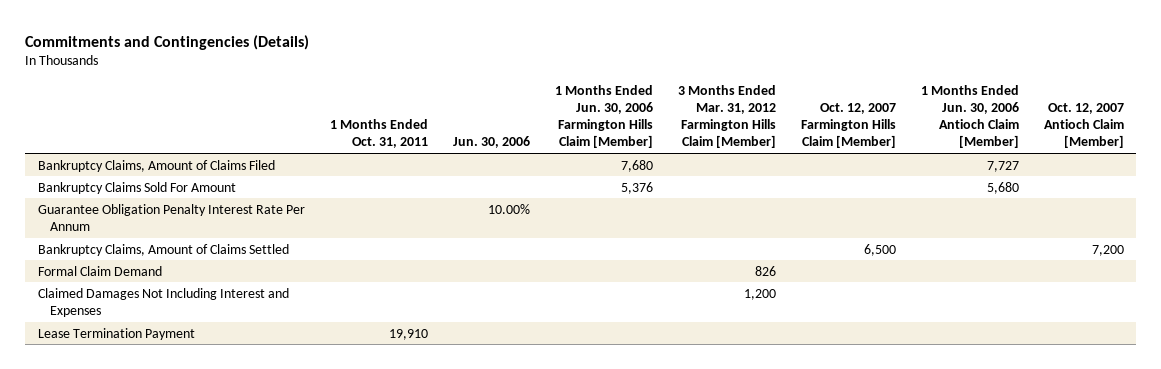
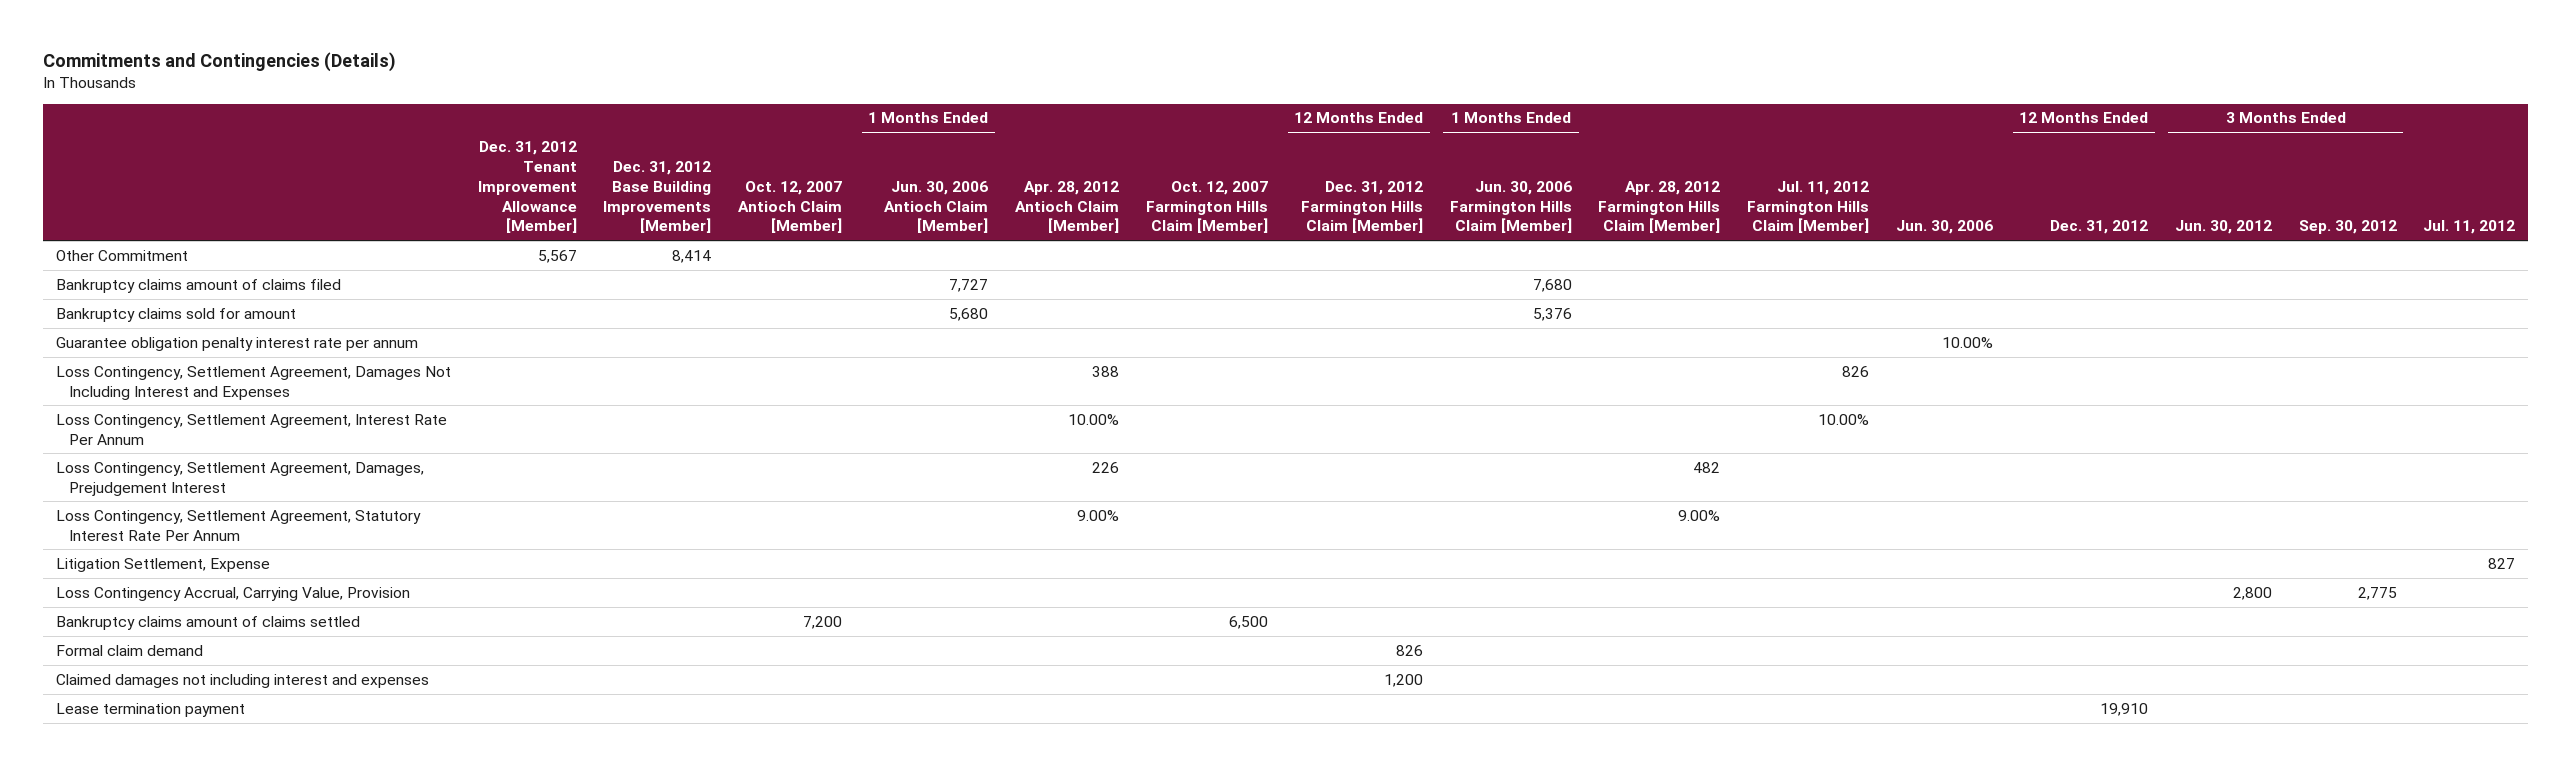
- | 1 Months Ended Oct. 31, 2011 | Jun. 30, 2006 | 1 Months Ended Jun. 30, 2006 Farmington Hills Claim [Member] | 3 Months Ended Mar. 31, 2012 Farmington Hills Claim [Member] | Oct. 12, 2007 Farmington Hills Claim [Member] | 1 Months Ended Jun. 30, 2006 Antioch Claim [Member] | Oct. 12, 2007 Antioch Claim [Member]
+ | Dec. 31, 2012 Tenant Improvement Allowance [Member] | Dec. 31, 2012 Base Building Improvements [Member] | Oct. 12, 2007 Antioch Claim [Member] | 1 Months Ended Jun. 30, 2006 Antioch Claim [Member] | Apr. 28, 2012 Antioch Claim [Member] | Oct. 12, 2007 Farmington Hills Claim [Member] | 12 Months Ended Dec. 31, 2012 Farmington Hills Claim [Member] | 1 Months Ended Jun. 30, 2006 Farmington Hills Claim [Member] | Apr. 28, 2012 Farmington Hills Claim [Member] | Jul. 11, 2012 Farmington Hills Claim [Member] | Jun. 30, 2006 | 12 Months Ended Dec. 31, 2012 | 3 Months Ended Jun. 30, 2012 | 3 Months Ended Sep. 30, 2012 | Jul. 11, 2012
- Bankruptcy Claims, Amount of Claims Filed | | | 7,680 | | | 7,727 |
- Bankruptcy Claims Sold For Amount | | | 5,376 | | | 5,680 |
- Guarantee Obligation Penalty Interest Rate Per Annum | | 10.00% | | | | |
- Bankruptcy Claims, Amount of Claims Settled | | | | | 6,500 | | 7,200
- Formal Claim Demand | | | | 826 | | |
- Claimed Damages Not Including Interest and Expenses | | | | 1,200 | | |
- Lease Termination Payment | 19,910 | | | | | |
+ Other Commitment | 5,567 | 8,414 | | | | | | | | | | | | |
+ Bankruptcy claims amount of claims filed | | | | 7,727 | | | | 7,680 | | | | | | |
+ Bankruptcy claims sold for amount | | | | 5,680 | | | | 5,376 | | | | | | |
+ Guarantee obligation penalty interest rate per annum | | | | | | | | | | | 10.00% | | | |
+ Loss Contingency, Settlement Agreement, Damages Not Including Interest and Expenses | | | | | 388 | | | | | 826 | | | | |
+ Loss Contingency, Settlement Agreement, Interest Rate Per Annum | | | | | 10.00% | | | | | 10.00% | | | | |
+ Loss Contingency, Settlement Agreement, Damages, Prejudgement Interest | | | | | 226 | | | | 482 | | | | | |
+ Loss Contingency, Settlement Agreement, Statutory Interest Rate Per Annum | | | | | 9.00% | | | | 9.00% | | | | | |
+ Litigation Settlement, Expense | | | | | | | | | | | | | | | 827
+ Loss Contingency Accrual, Carrying Value, Provision | | | | | | | | | | | | | 2,800 | 2,775 |
+ Bankruptcy claims amount of claims settled | | | 7,200 | | | 6,500 | | | | | | | | |
+ Formal claim demand | | | | | | | 826 | | | | | | | |
+ Claimed damages not including interest and expenses | | | | | | | 1,200 | | | | | | | |
+ Lease termination payment | | | | | | | | | | | | 19,910 | | |

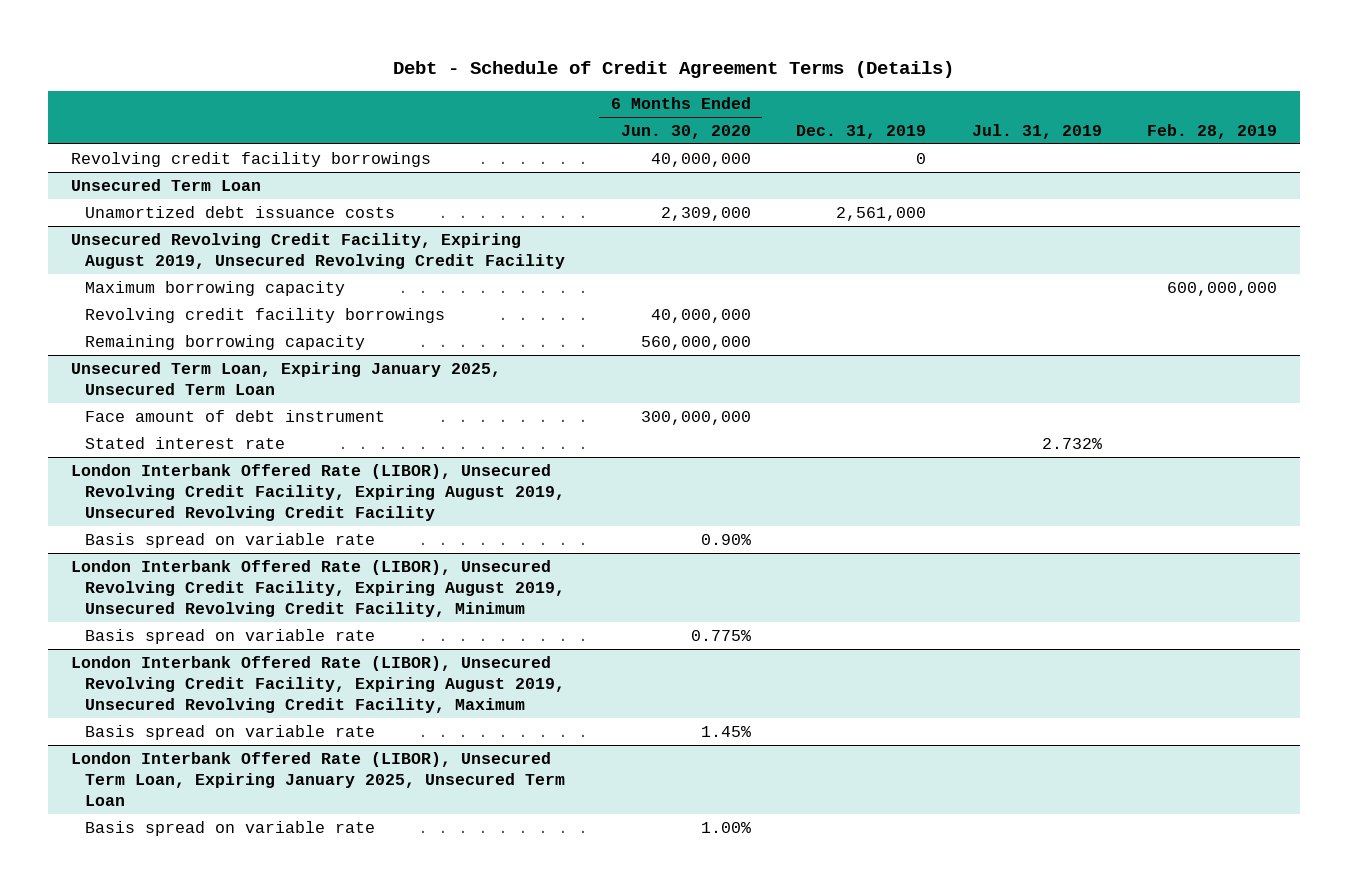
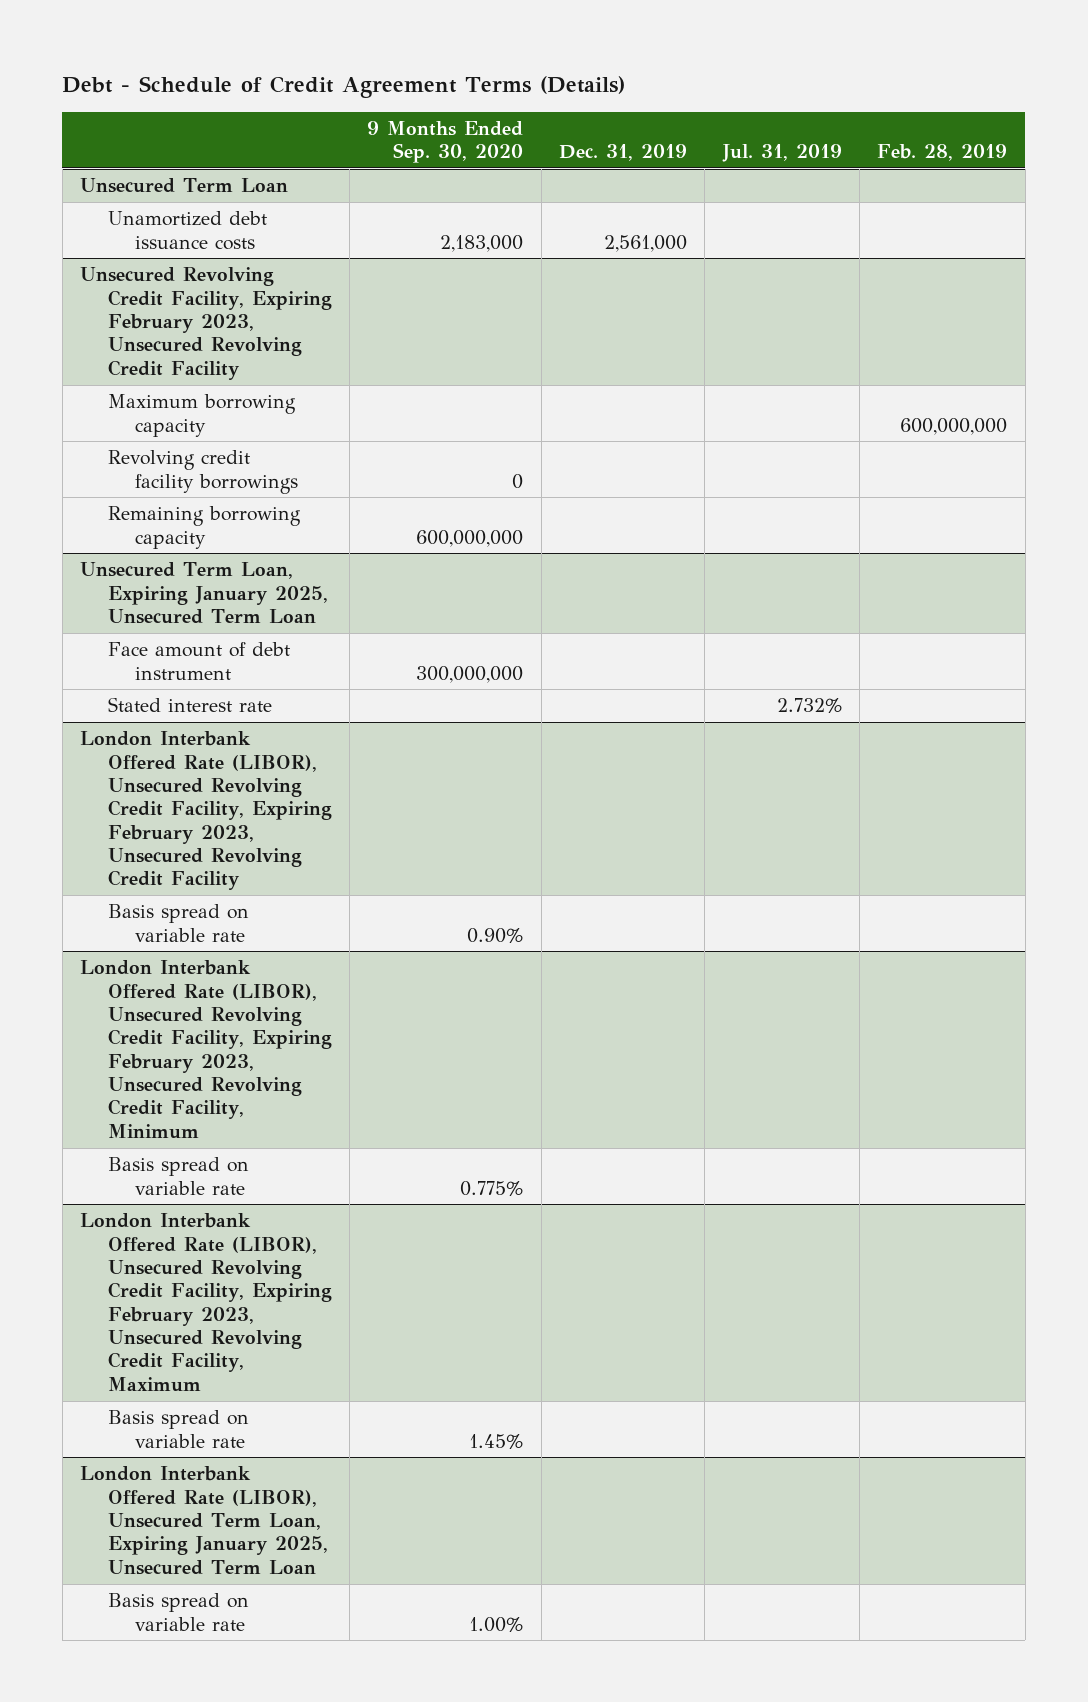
- | 6 Months Ended Jun. 30, 2020 | Dec. 31, 2019 | Jul. 31, 2019 | Feb. 28, 2019
+ | 9 Months Ended Sep. 30, 2020 | Dec. 31, 2019 | Jul. 31, 2019 | Feb. 28, 2019
- Revolving credit facility borrowings | 40,000,000 | 0 | |
- Unsecured Revolving Credit Facility, Expiring August 2019, Unsecured Revolving Credit Facility
+ Unsecured Revolving Credit Facility, Expiring February 2023, Unsecured Revolving Credit Facility
- London Interbank Offered Rate (LIBOR), Unsecured Revolving Credit Facility, Expiring August 2019, Unsecured Revolving Credit Facility
+ London Interbank Offered Rate (LIBOR), Unsecured Revolving Credit Facility, Expiring February 2023, Unsecured Revolving Credit Facility
- London Interbank Offered Rate (LIBOR), Unsecured Revolving Credit Facility, Expiring August 2019, Unsecured Revolving Credit Facility, Minimum
+ London Interbank Offered Rate (LIBOR), Unsecured Revolving Credit Facility, Expiring February 2023, Unsecured Revolving Credit Facility, Minimum
- London Interbank Offered Rate (LIBOR), Unsecured Revolving Credit Facility, Expiring August 2019, Unsecured Revolving Credit Facility, Maximum
+ London Interbank Offered Rate (LIBOR), Unsecured Revolving Credit Facility, Expiring February 2023, Unsecured Revolving Credit Facility, Maximum

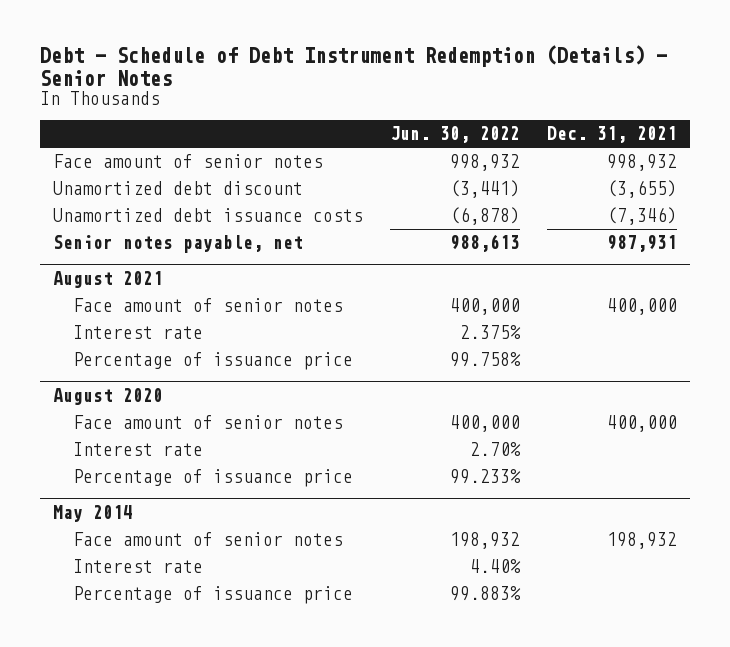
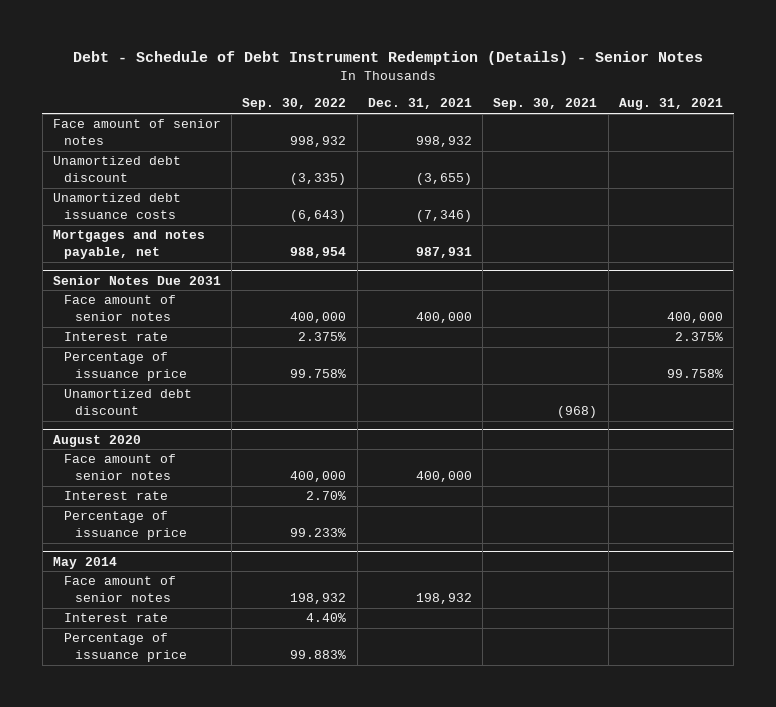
- | Jun. 30, 2022 | Dec. 31, 2021
+ | Sep. 30, 2022 | Dec. 31, 2021 | Sep. 30, 2021 | Aug. 31, 2021
- Senior notes payable, net | 988,613 | 987,931
- August 2021
+ Mortgages and notes payable, net | 988,954 | 987,931 | |
+ Senior Notes Due 2031
+ Unamortized debt discount | | | (968) |

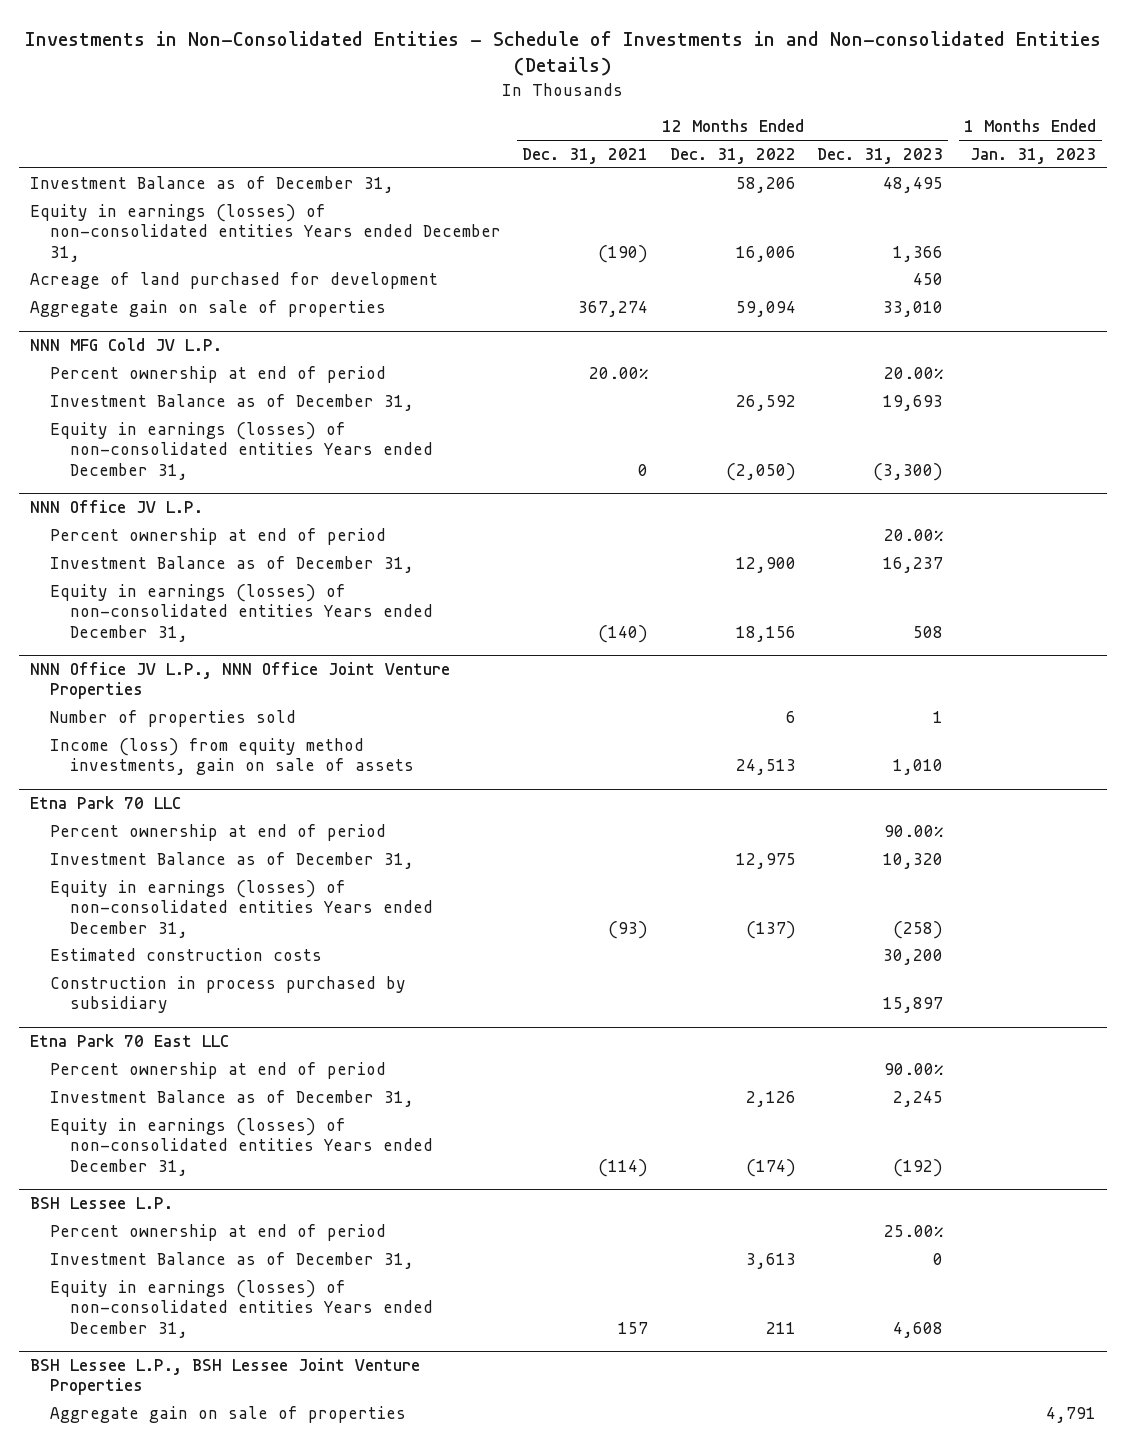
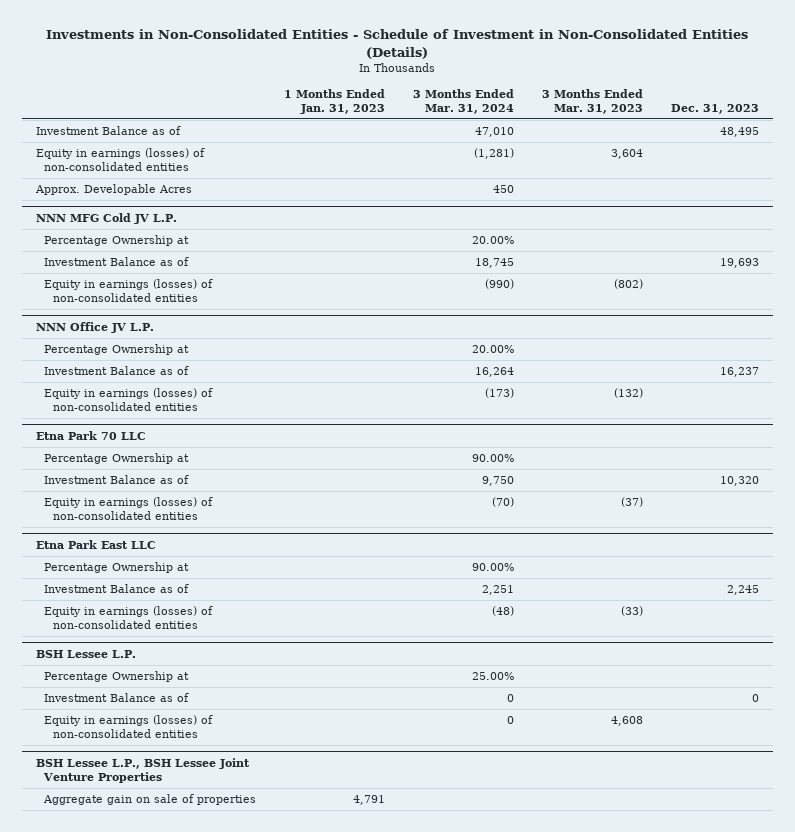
- Investments in Non-Consolidated Entities - Schedule of Investments in and Non-consolidated Entities (Details)
+ Investments in Non-Consolidated Entities - Schedule of Investment in Non-Consolidated Entities (Details)
- | 12 Months Ended Dec. 31, 2021 | 12 Months Ended Dec. 31, 2022 | 12 Months Ended Dec. 31, 2023 | 1 Months Ended Jan. 31, 2023
+ | 1 Months Ended Jan. 31, 2023 | 3 Months Ended Mar. 31, 2024 | 3 Months Ended Mar. 31, 2023 | Dec. 31, 2023
- Investment Balance as of December 31, | | 58,206 | 48,495 |
- Equity in earnings (losses) of non-consolidated entities Years ended December 31, | (190) | 16,006 | 1,366 |
- Acreage of land purchased for development | | | 450 |
- Aggregate gain on sale of properties | 367,274 | 59,094 | 33,010 |
+ Investment Balance as of | | 47,010 | | 48,495
+ Equity in earnings (losses) of non-consolidated entities | | (1,281) | 3,604 |
+ Approx. Developable Acres | | 450 | |
@ NNN MFG Cold JV L.P.
- Percent ownership at end of period | 20.00% | | 20.00% |
- Investment Balance as of December 31, | | 26,592 | 19,693 |
- Equity in earnings (losses) of non-consolidated entities Years ended December 31, | 0 | (2,050) | (3,300) |
+ Percentage Ownership at | | 20.00% | |
+ Investment Balance as of | | 18,745 | | 19,693
+ Equity in earnings (losses) of non-consolidated entities | | (990) | (802) |
@ NNN Office JV L.P.
- Percent ownership at end of period | | | 20.00% |
- Investment Balance as of December 31, | | 12,900 | 16,237 |
- Equity in earnings (losses) of non-consolidated entities Years ended December 31, | (140) | 18,156 | 508 |
- NNN Office JV L.P., NNN Office Joint Venture Properties
- Number of properties sold | | 6 | 1 |
- Income (loss) from equity method investments, gain on sale of assets | | 24,513 | 1,010 |
@ NNN Office JV L.P.
+ Percentage Ownership at | | 20.00% | |
+ Investment Balance as of | | 16,264 | | 16,237
+ Equity in earnings (losses) of non-consolidated entities | | (173) | (132) |
@ Etna Park 70 LLC
- Percent ownership at end of period | | | 90.00% |
- Investment Balance as of December 31, | | 12,975 | 10,320 |
- Equity in earnings (losses) of non-consolidated entities Years ended December 31, | (93) | (137) | (258) |
- Estimated construction costs | | | 30,200 |
- Construction in process purchased by subsidiary | | | 15,897 |
- Etna Park 70 East LLC
- Percent ownership at end of period | | | 90.00% |
- Investment Balance as of December 31, | | 2,126 | 2,245 |
- Equity in earnings (losses) of non-consolidated entities Years ended December 31, | (114) | (174) | (192) |
@ Etna Park 70 LLC
+ Percentage Ownership at | | 90.00% | |
+ Investment Balance as of | | 9,750 | | 10,320
+ Equity in earnings (losses) of non-consolidated entities | | (70) | (37) |
+ Etna Park East LLC
+ Percentage Ownership at | | 90.00% | |
+ Investment Balance as of | | 2,251 | | 2,245
+ Equity in earnings (losses) of non-consolidated entities | | (48) | (33) |
@ BSH Lessee L.P.
- Percent ownership at end of period | | | 25.00% |
- Investment Balance as of December 31, | | 3,613 | 0 |
- Equity in earnings (losses) of non-consolidated entities Years ended December 31, | 157 | 211 | 4,608 |
+ Percentage Ownership at | | 25.00% | |
+ Investment Balance as of | | 0 | | 0
+ Equity in earnings (losses) of non-consolidated entities | | 0 | 4,608 |

